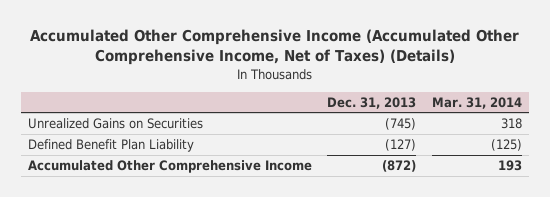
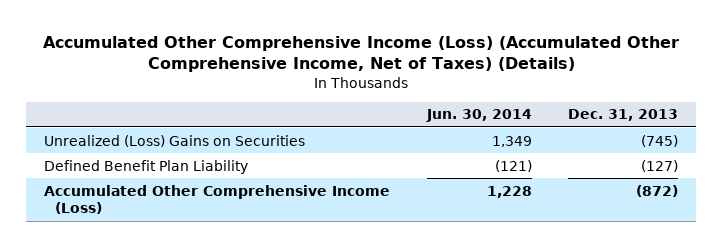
- Accumulated Other Comprehensive Income (Accumulated Other Comprehensive Income, Net of Taxes) (Details)
+ Accumulated Other Comprehensive Income (Loss) (Accumulated Other Comprehensive Income, Net of Taxes) (Details)
- | Dec. 31, 2013 | Mar. 31, 2014
+ | Jun. 30, 2014 | Dec. 31, 2013
- Unrealized Gains on Securities | (745) | 318
+ Unrealized (Loss) Gains on Securities | 1,349 | (745)
- Accumulated Other Comprehensive Income | (872) | 193
+ Accumulated Other Comprehensive Income (Loss) | 1,228 | (872)

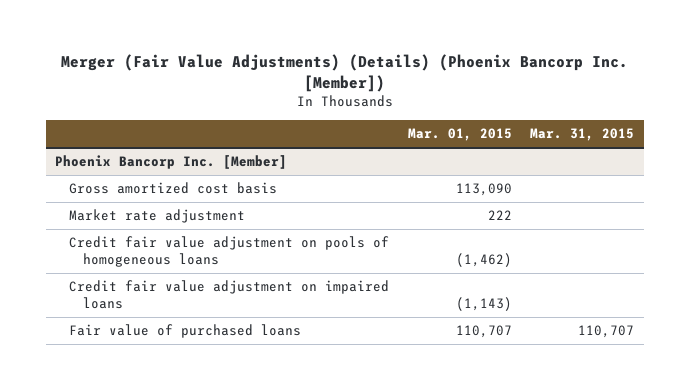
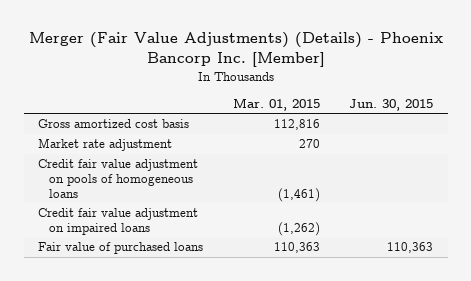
- Merger (Fair Value Adjustments) (Details) (Phoenix Bancorp Inc. [Member])
+ Merger (Fair Value Adjustments) (Details) - Phoenix Bancorp Inc. [Member]
- | Mar. 01, 2015 | Mar. 31, 2015
+ | Mar. 01, 2015 | Jun. 30, 2015
- Phoenix Bancorp Inc. [Member]
- Gross amortized cost basis | 113,090 |
- Market rate adjustment | 222 |
- Credit fair value adjustment on pools of homogeneous loans | (1,462) |
- Credit fair value adjustment on impaired loans | (1,143) |
- Fair value of purchased loans | 110,707 | 110,707
+ Gross amortized cost basis | 112,816 |
+ Market rate adjustment | 270 |
+ Credit fair value adjustment on pools of homogeneous loans | (1,461) |
+ Credit fair value adjustment on impaired loans | (1,262) |
+ Fair value of purchased loans | 110,363 | 110,363

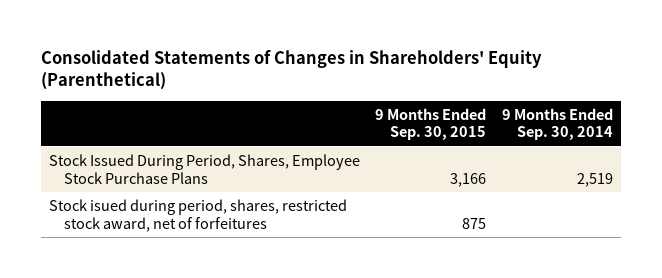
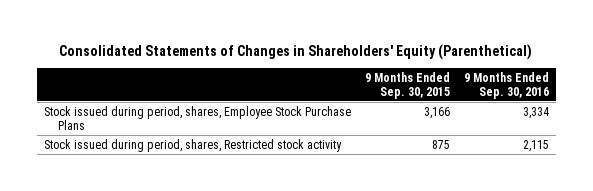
- | 9 Months Ended Sep. 30, 2015 | 9 Months Ended Sep. 30, 2014
+ | 9 Months Ended Sep. 30, 2015 | 9 Months Ended Sep. 30, 2016
- Stock Issued During Period, Shares, Employee Stock Purchase Plans | 3,166 | 2,519
- Stock isued during period, shares, restricted stock award, net of forfeitures | 875 |
+ Stock issued during period, shares, Employee Stock Purchase Plans | 3,166 | 3,334
+ Stock issued during period, shares, Restricted stock activity | 875 | 2,115

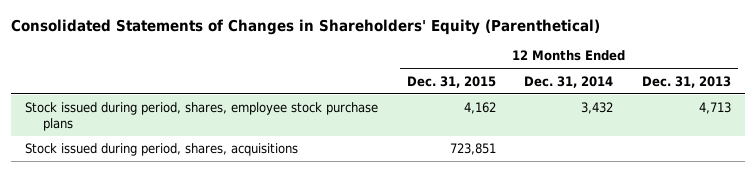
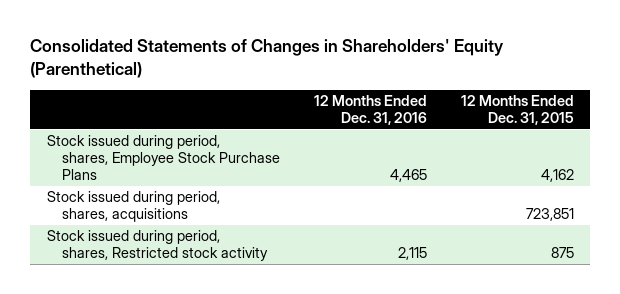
- | 12 Months Ended Dec. 31, 2015 | 12 Months Ended Dec. 31, 2014 | 12 Months Ended Dec. 31, 2013
+ | 12 Months Ended Dec. 31, 2016 | 12 Months Ended Dec. 31, 2015
- Stock issued during period, shares, employee stock purchase plans | 4,162 | 3,432 | 4,713
+ Stock issued during period, shares, Employee Stock Purchase Plans | 4,465 | 4,162
+ Stock issued during period, shares, Restricted stock activity | 2,115 | 875

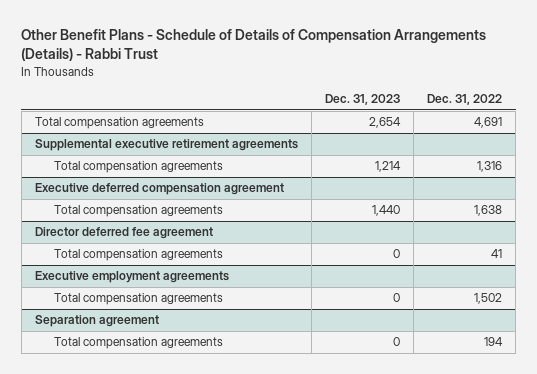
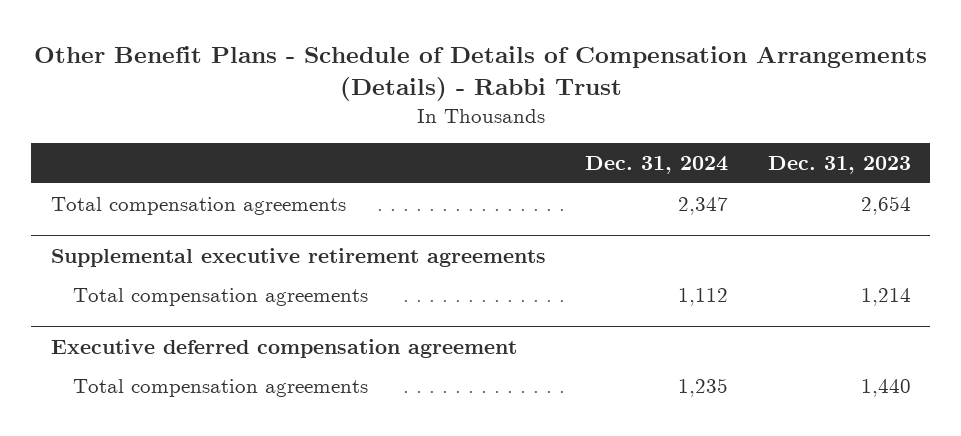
- | Dec. 31, 2023 | Dec. 31, 2022
+ | Dec. 31, 2024 | Dec. 31, 2023
- Director deferred fee agreement
- Total compensation agreements | 0 | 41
- Executive employment agreements
- Total compensation agreements | 0 | 1,502
- Separation agreement
- Total compensation agreements | 0 | 194

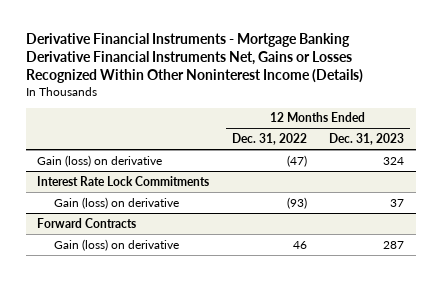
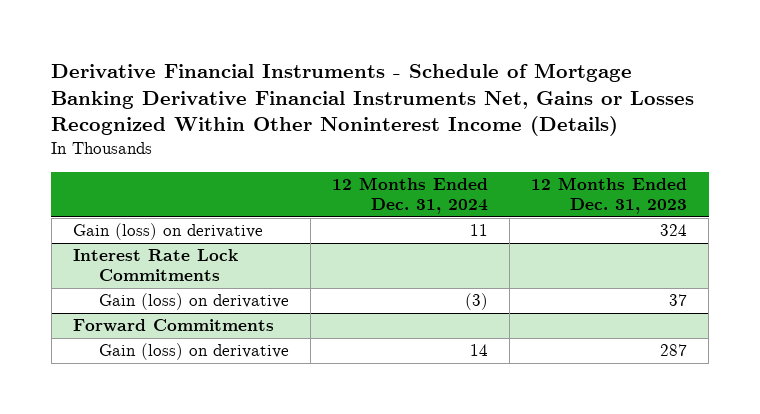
- Derivative Financial Instruments - Mortgage Banking Derivative Financial Instruments Net, Gains or Losses Recognized Within Other Noninterest Income (Details)
+ Derivative Financial Instruments - Schedule of Mortgage Banking Derivative Financial Instruments Net, Gains or Losses Recognized Within Other Noninterest Income (Details)
- | 12 Months Ended Dec. 31, 2022 | 12 Months Ended Dec. 31, 2023
+ | 12 Months Ended Dec. 31, 2024 | 12 Months Ended Dec. 31, 2023
- Forward Contracts
+ Forward Commitments

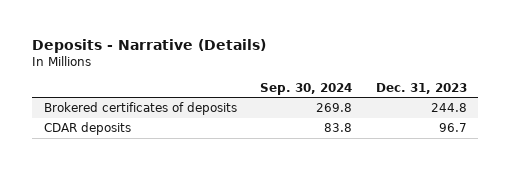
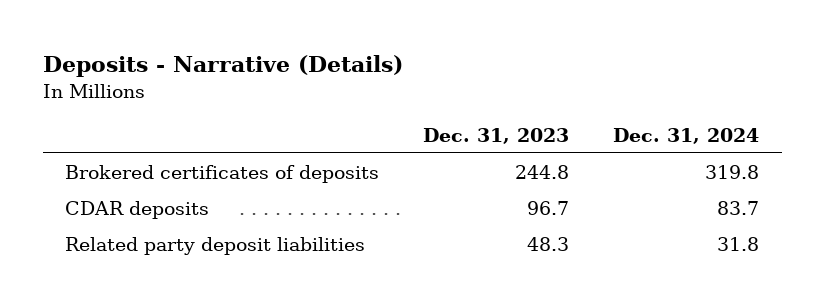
- | Sep. 30, 2024 | Dec. 31, 2023
+ | Dec. 31, 2023 | Dec. 31, 2024
+ Related party deposit liabilities | 48.3 | 31.8

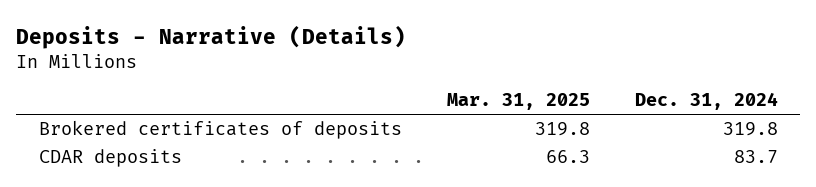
- | Dec. 31, 2023 | Dec. 31, 2024
+ | Mar. 31, 2025 | Dec. 31, 2024
- Related party deposit liabilities | 48.3 | 31.8

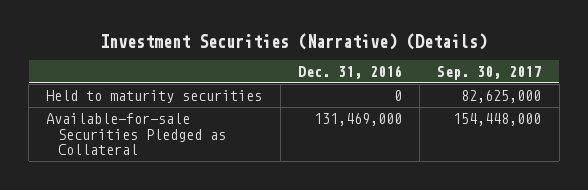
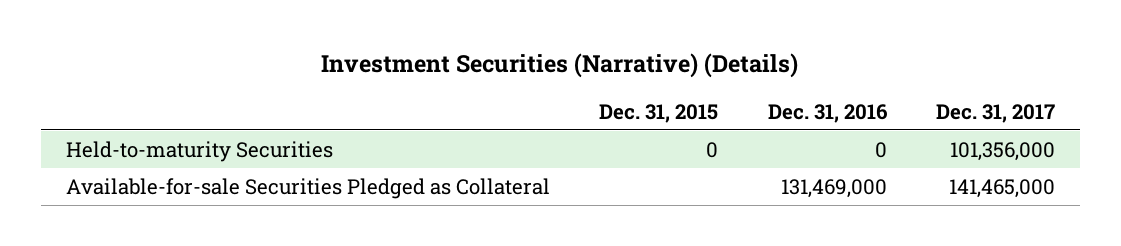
- | Dec. 31, 2016 | Sep. 30, 2017
+ | Dec. 31, 2015 | Dec. 31, 2016 | Dec. 31, 2017
- Held to maturity securities | 0 | 82,625,000
+ Held-to-maturity Securities | 0 | 0 | 101,356,000

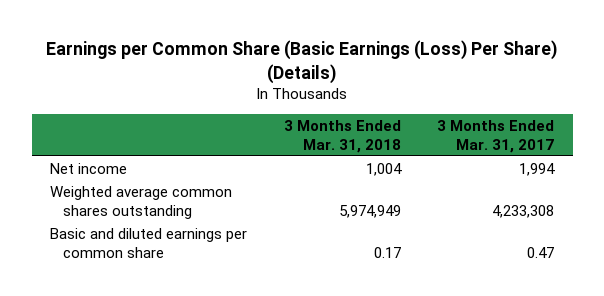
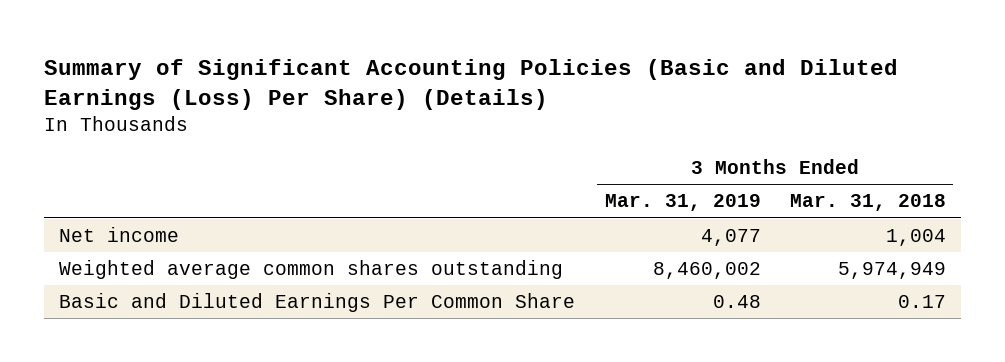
- Earnings per Common Share (Basic Earnings (Loss) Per Share) (Details)
+ Summary of Significant Accounting Policies (Basic and Diluted Earnings (Loss) Per Share) (Details)
- | 3 Months Ended Mar. 31, 2018 | 3 Months Ended Mar. 31, 2017
+ | 3 Months Ended Mar. 31, 2019 | 3 Months Ended Mar. 31, 2018
- Basic and diluted earnings per common share | 0.17 | 0.47
+ Basic and Diluted Earnings Per Common Share | 0.48 | 0.17

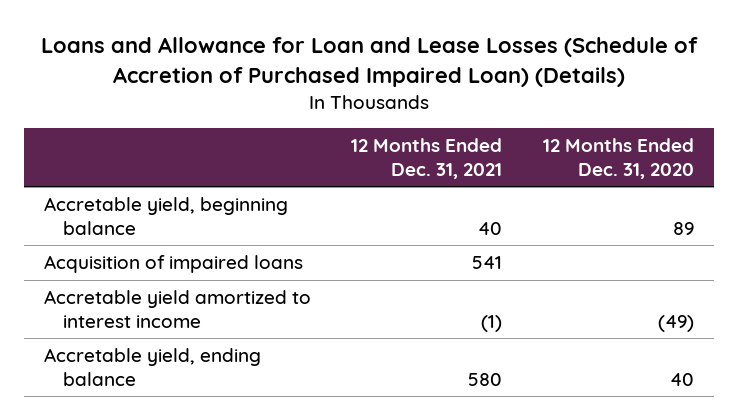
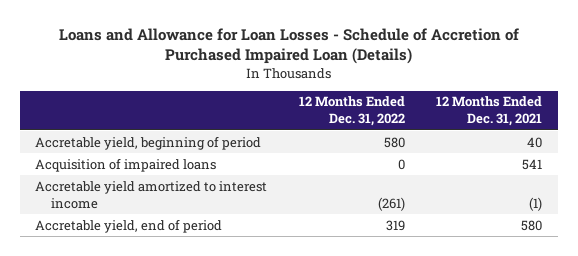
- Loans and Allowance for Loan and Lease Losses (Schedule of Accretion of Purchased Impaired Loan) (Details)
+ Loans and Allowance for Loan Losses - Schedule of Accretion of Purchased Impaired Loan (Details)
- | 12 Months Ended Dec. 31, 2021 | 12 Months Ended Dec. 31, 2020
+ | 12 Months Ended Dec. 31, 2022 | 12 Months Ended Dec. 31, 2021
- Accretable yield, beginning balance | 40 | 89
+ Accretable yield, beginning of period | 580 | 40
- Accretable yield, ending balance | 580 | 40
+ Accretable yield, end of period | 319 | 580

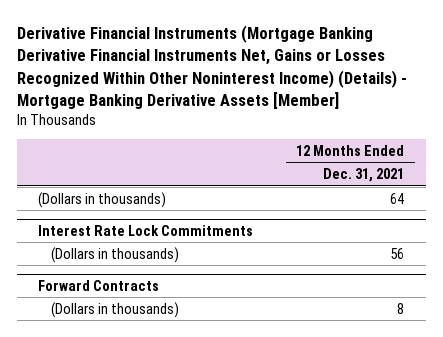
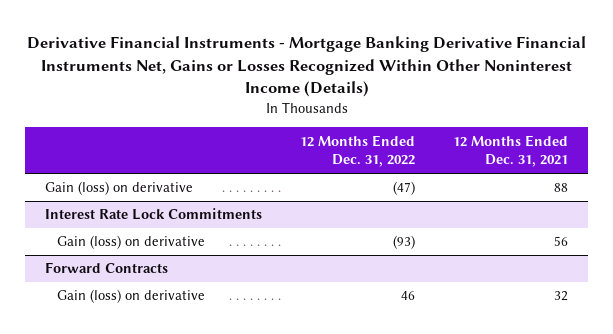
- Derivative Financial Instruments (Mortgage Banking Derivative Financial Instruments Net, Gains or Losses Recognized Within Other Noninterest Income) (Details) - Mortgage Banking Derivative Assets [Member]
+ Derivative Financial Instruments - Mortgage Banking Derivative Financial Instruments Net, Gains or Losses Recognized Within Other Noninterest Income (Details)
- | 12 Months Ended Dec. 31, 2021
+ | 12 Months Ended Dec. 31, 2022 | 12 Months Ended Dec. 31, 2021
- (Dollars in thousands) | 64
+ Gain (loss) on derivative | (47) | 88
@ Interest Rate Lock Commitments
- (Dollars in thousands) | 56
+ Gain (loss) on derivative | (93) | 56
@ Forward Contracts
- (Dollars in thousands) | 8
+ Gain (loss) on derivative | 46 | 32

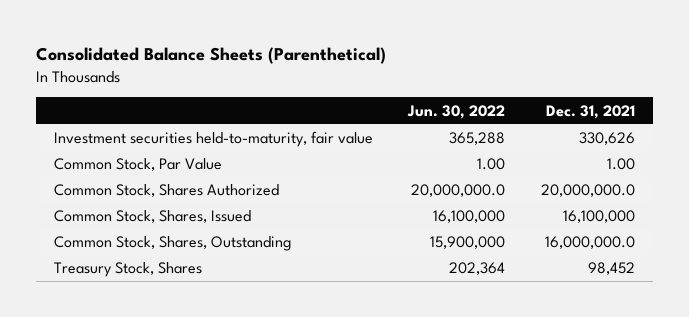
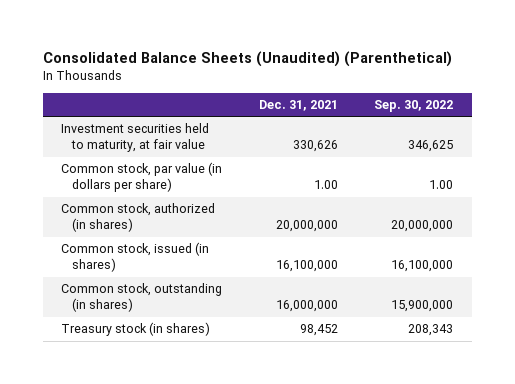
- Consolidated Balance Sheets (Parenthetical)
+ Consolidated Balance Sheets (Unaudited) (Parenthetical)
- | Jun. 30, 2022 | Dec. 31, 2021
+ | Dec. 31, 2021 | Sep. 30, 2022
- Investment securities held-to-maturity, fair value | 365,288 | 330,626
- Common Stock, Par Value | 1.00 | 1.00
- Common Stock, Shares Authorized | 20,000,000.0 | 20,000,000.0
- Common Stock, Shares, Issued | 16,100,000 | 16,100,000
- Common Stock, Shares, Outstanding | 15,900,000 | 16,000,000.0
- Treasury Stock, Shares | 202,364 | 98,452
+ Investment securities held to maturity, at fair value | 330,626 | 346,625
+ Common stock, par value (in dollars per share) | 1.00 | 1.00
+ Common stock, authorized (in shares) | 20,000,000 | 20,000,000
+ Common stock, issued (in shares) | 16,100,000 | 16,100,000
+ Common stock, outstanding (in shares) | 16,000,000 | 15,900,000
+ Treasury stock (in shares) | 98,452 | 208,343

